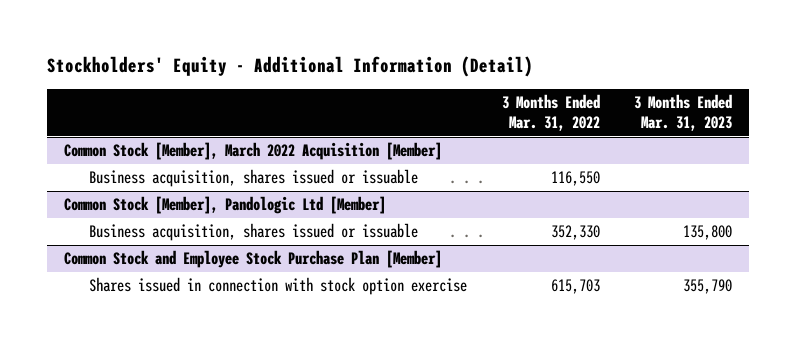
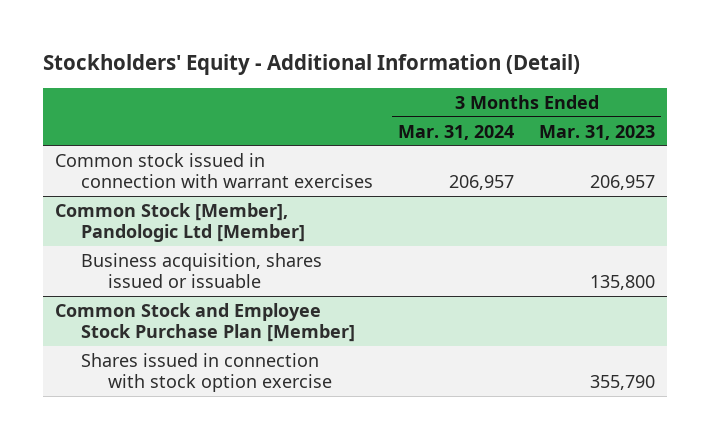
- | 3 Months Ended Mar. 31, 2022 | 3 Months Ended Mar. 31, 2023
+ | 3 Months Ended Mar. 31, 2024 | 3 Months Ended Mar. 31, 2023
- Common Stock [Member], March 2022 Acquisition [Member]
- Business acquisition, shares issued or issuable | 116,550 |
+ Common stock issued in connection with warrant exercises | 206,957 | 206,957

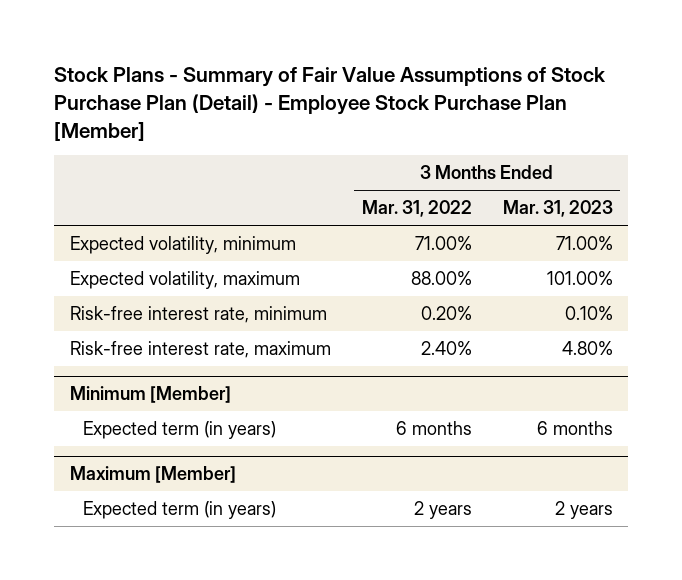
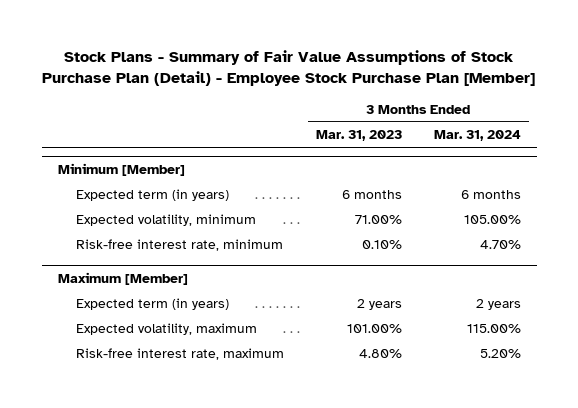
- | 3 Months Ended Mar. 31, 2022 | 3 Months Ended Mar. 31, 2023
+ | 3 Months Ended Mar. 31, 2023 | 3 Months Ended Mar. 31, 2024
- Expected volatility, minimum | 71.00% | 71.00%
- Expected volatility, maximum | 88.00% | 101.00%
- Risk-free interest rate, minimum | 0.20% | 0.10%
- Risk-free interest rate, maximum | 2.40% | 4.80%
@ Minimum [Member]
+ Expected volatility, minimum | 71.00% | 105.00%
+ Risk-free interest rate, minimum | 0.10% | 4.70%
@ Maximum [Member]
+ Expected volatility, maximum | 101.00% | 115.00%
+ Risk-free interest rate, maximum | 4.80% | 5.20%

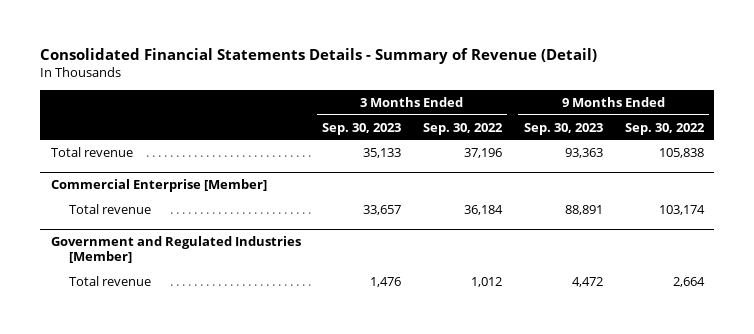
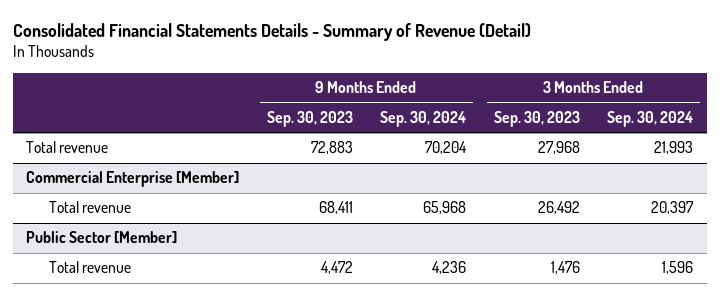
- | 3 Months Ended Sep. 30, 2023 | 3 Months Ended Sep. 30, 2022 | 9 Months Ended Sep. 30, 2023 | 9 Months Ended Sep. 30, 2022
+ | 9 Months Ended Sep. 30, 2023 | 9 Months Ended Sep. 30, 2024 | 3 Months Ended Sep. 30, 2023 | 3 Months Ended Sep. 30, 2024
- Total revenue | 35,133 | 37,196 | 93,363 | 105,838
+ Total revenue | 72,883 | 70,204 | 27,968 | 21,993
@ Commercial Enterprise [Member]
- Total revenue | 33,657 | 36,184 | 88,891 | 103,174
- Government and Regulated Industries [Member]
@ Commercial Enterprise [Member]
+ Total revenue | 68,411 | 65,968 | 26,492 | 20,397
+ Public Sector [Member]

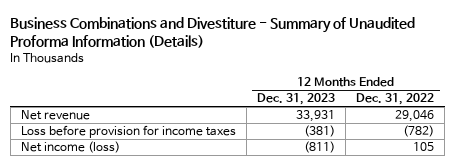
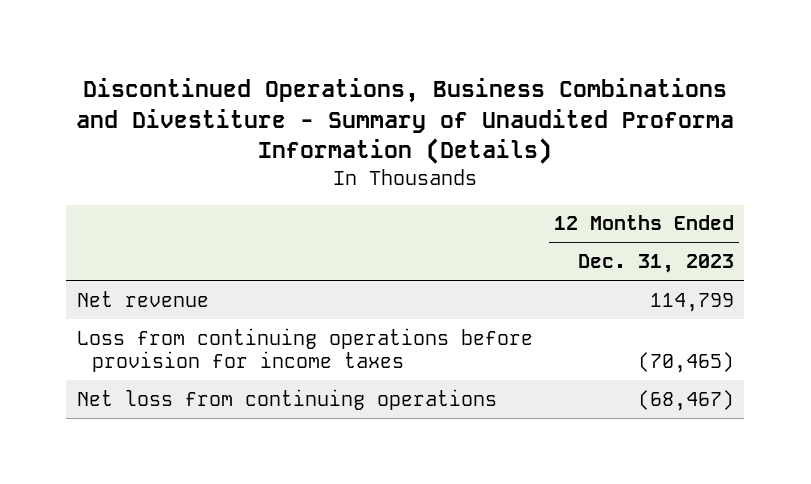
- Business Combinations and Divestiture - Summary of Unaudited Proforma Information (Details)
+ Discontinued Operations, Business Combinations and Divestiture - Summary of Unaudited Proforma Information (Details)
- | 12 Months Ended Dec. 31, 2023 | 12 Months Ended Dec. 31, 2022
+ | 12 Months Ended Dec. 31, 2023
- Net revenue | 33,931 | 29,046
- Loss before provision for income taxes | (381) | (782)
- Net income (loss) | (811) | 105
+ Net revenue | 114,799
+ Loss from continuing operations before provision for income taxes | (70,465)
+ Net loss from continuing operations | (68,467)

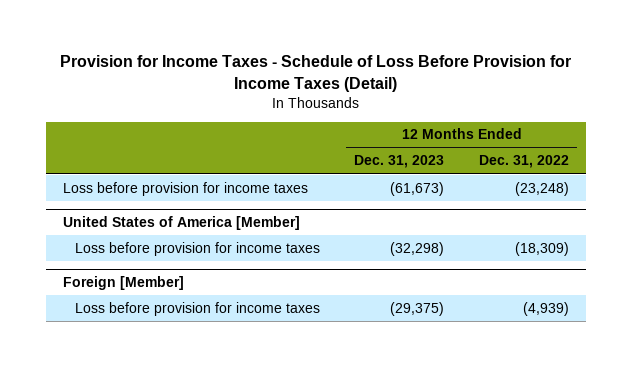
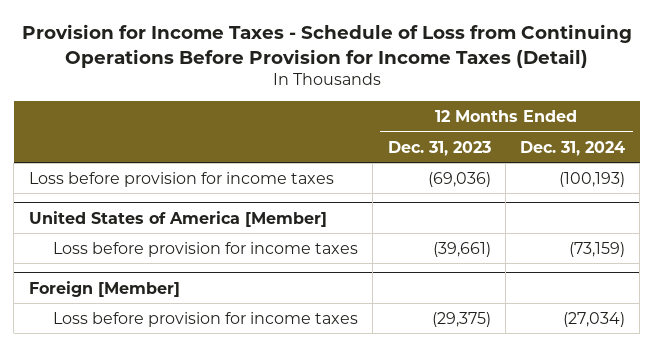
- Provision for Income Taxes - Schedule of Loss Before Provision for Income Taxes (Detail)
+ Provision for Income Taxes - Schedule of Loss from Continuing Operations Before Provision for Income Taxes (Detail)
- | 12 Months Ended Dec. 31, 2023 | 12 Months Ended Dec. 31, 2022
+ | 12 Months Ended Dec. 31, 2023 | 12 Months Ended Dec. 31, 2024
- Loss before provision for income taxes | (61,673) | (23,248)
+ Loss before provision for income taxes | (69,036) | (100,193)
@ United States of America [Member]
- Loss before provision for income taxes | (32,298) | (18,309)
+ Loss before provision for income taxes | (39,661) | (73,159)

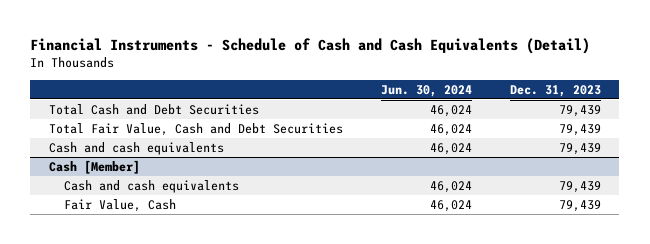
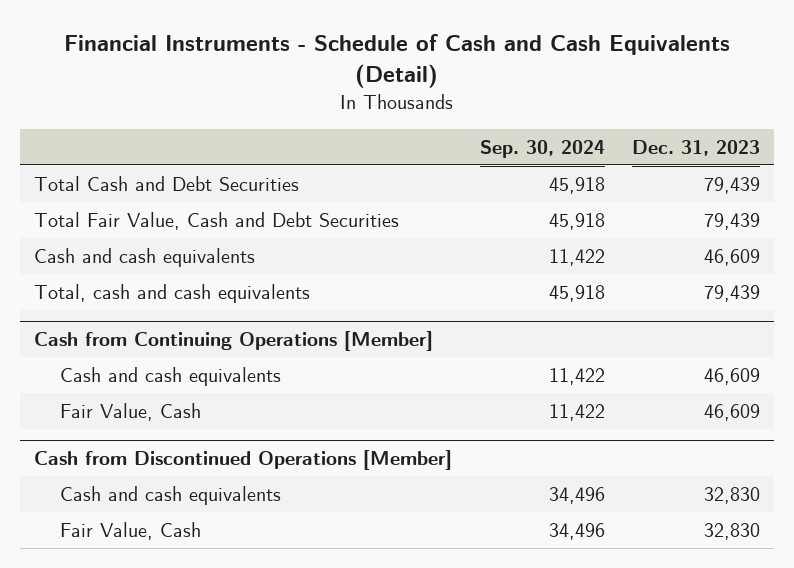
- | Jun. 30, 2024 | Dec. 31, 2023
+ | Sep. 30, 2024 | Dec. 31, 2023
- Cash and cash equivalents | 46,024 | 79,439
- Cash [Member]
- Cash and cash equivalents | 46,024 | 79,439
- Fair Value, Cash | 46,024 | 79,439
+ Cash and cash equivalents | 11,422 | 46,609
+ Total, cash and cash equivalents | 45,918 | 79,439
+ Cash from Continuing Operations [Member]
+ Cash and cash equivalents | 11,422 | 46,609
+ Fair Value, Cash | 11,422 | 46,609
+ Cash from Discontinued Operations [Member]
+ Cash and cash equivalents | 34,496 | 32,830
+ Fair Value, Cash | 34,496 | 32,830

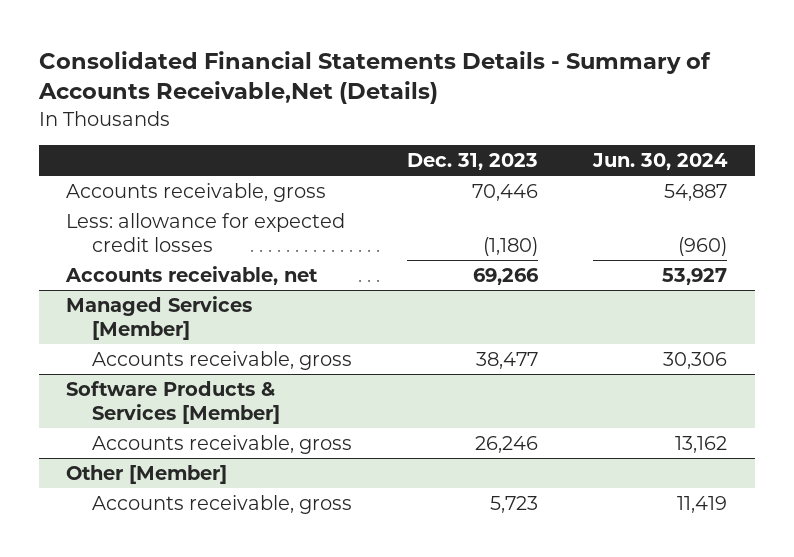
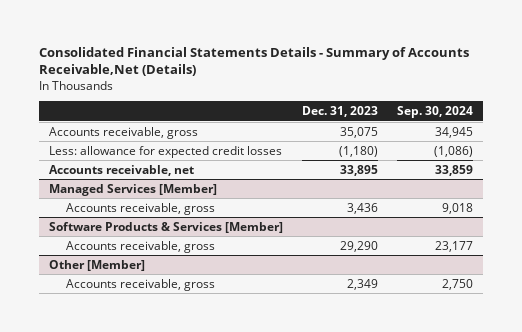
- | Dec. 31, 2023 | Jun. 30, 2024
+ | Dec. 31, 2023 | Sep. 30, 2024
- Accounts receivable, gross | 70,446 | 54,887
+ Accounts receivable, gross | 35,075 | 34,945
- Accounts receivable, net | 69,266 | 53,927
+ Accounts receivable, net | 33,895 | 33,859
@ Managed Services [Member]
- Accounts receivable, gross | 38,477 | 30,306
+ Accounts receivable, gross | 3,436 | 9,018
@ Software Products & Services [Member]
- Accounts receivable, gross | 26,246 | 13,162
+ Accounts receivable, gross | 29,290 | 23,177
@ Other [Member]
- Accounts receivable, gross | 5,723 | 11,419
+ Accounts receivable, gross | 2,349 | 2,750

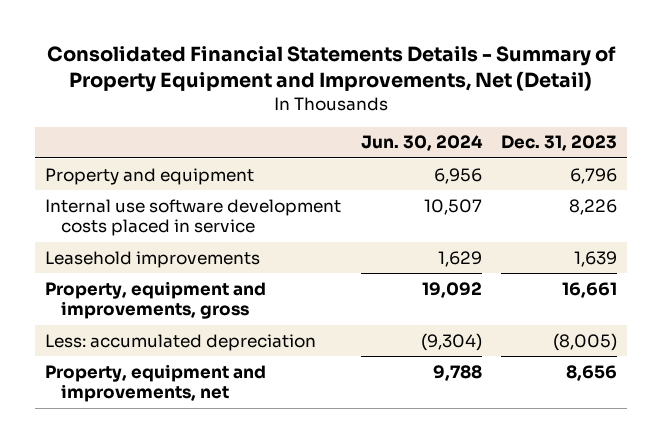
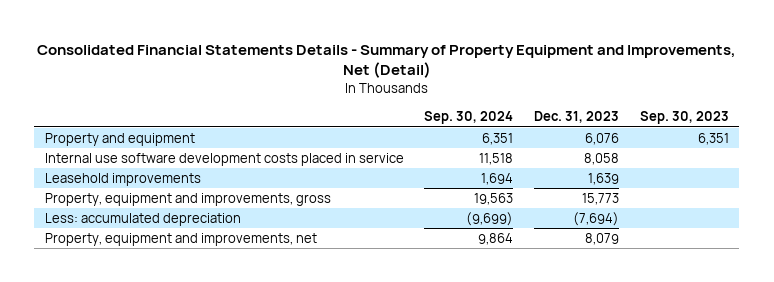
- | Jun. 30, 2024 | Dec. 31, 2023
+ | Sep. 30, 2024 | Dec. 31, 2023 | Sep. 30, 2023
- Property and equipment | 6,956 | 6,796
- Internal use software development costs placed in service | 10,507 | 8,226
+ Property and equipment | 6,351 | 6,076 | 6,351
+ Internal use software development costs placed in service | 11,518 | 8,058 |
- Property, equipment and improvements, gross | 19,092 | 16,661
- Less: accumulated depreciation | (9,304) | (8,005)
- Property, equipment and improvements, net | 9,788 | 8,656
+ Property, equipment and improvements, gross | 19,563 | 15,773 |
+ Less: accumulated depreciation | (9,699) | (7,694) |
+ Property, equipment and improvements, net | 9,864 | 8,079 |

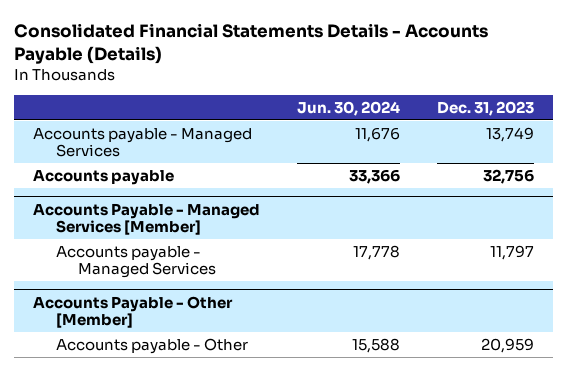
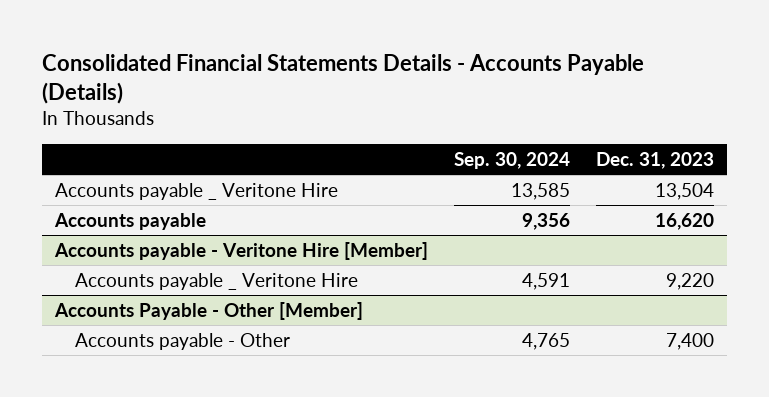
- | Jun. 30, 2024 | Dec. 31, 2023
+ | Sep. 30, 2024 | Dec. 31, 2023
- Accounts payable - Managed Services | 11,676 | 13,749
- Accounts payable | 33,366 | 32,756
- Accounts Payable - Managed Services [Member]
- Accounts payable - Managed Services | 17,778 | 11,797
+ Accounts payable _ Veritone Hire | 13,585 | 13,504
+ Accounts payable | 9,356 | 16,620
+ Accounts payable - Veritone Hire [Member]
+ Accounts payable _ Veritone Hire | 4,591 | 9,220
@ Accounts Payable - Other [Member]
- Accounts payable - Other | 15,588 | 20,959
+ Accounts payable - Other | 4,765 | 7,400

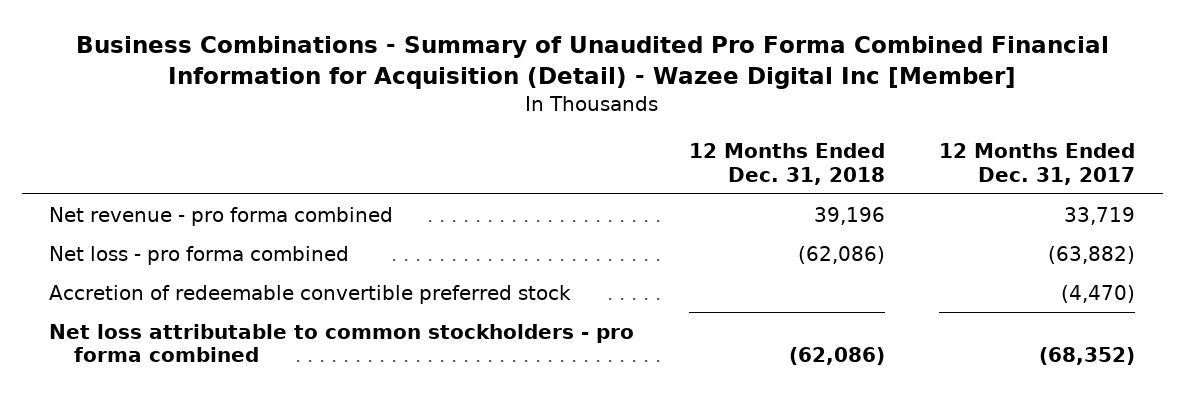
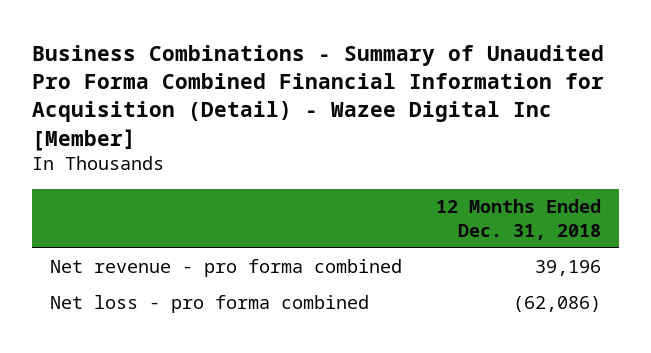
- | 12 Months Ended Dec. 31, 2018 | 12 Months Ended Dec. 31, 2017
+ | 12 Months Ended Dec. 31, 2018
- Accretion of redeemable convertible preferred stock | | (4,470)
- Net loss attributable to common stockholders - pro forma combined | (62,086) | (68,352)

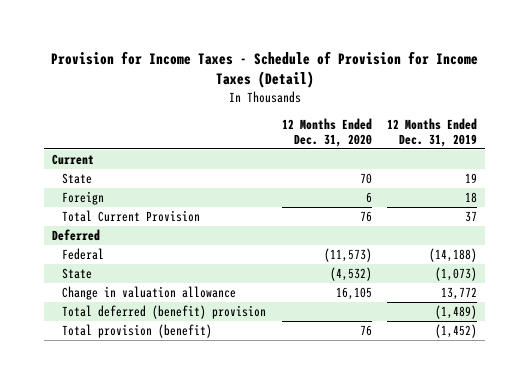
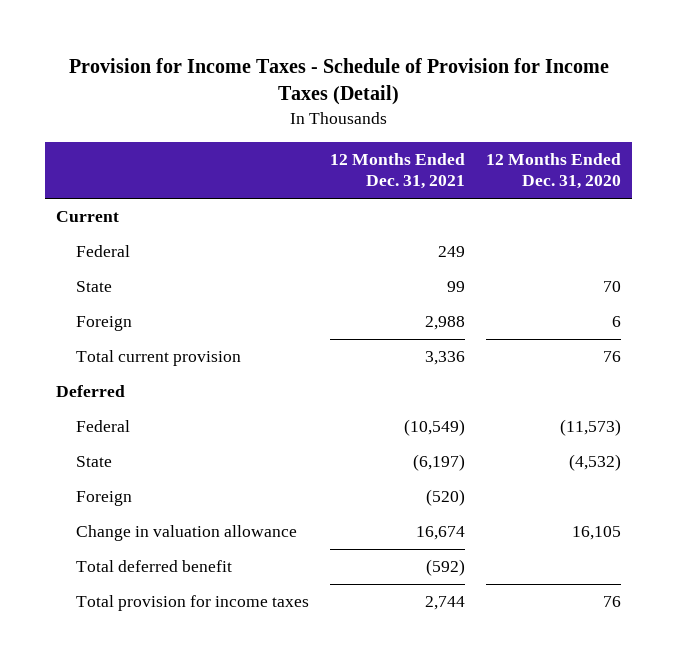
- | 12 Months Ended Dec. 31, 2020 | 12 Months Ended Dec. 31, 2019
+ | 12 Months Ended Dec. 31, 2021 | 12 Months Ended Dec. 31, 2020
+ Federal | 249 |
- Total Current Provision | 76 | 37
+ Total current provision | 3,336 | 76
+ Foreign | (520) |
- Total deferred (benefit) provision | | (1,489)
- Total provision (benefit) | 76 | (1,452)
+ Total deferred benefit | (592) |
+ Total provision for income taxes | 2,744 | 76

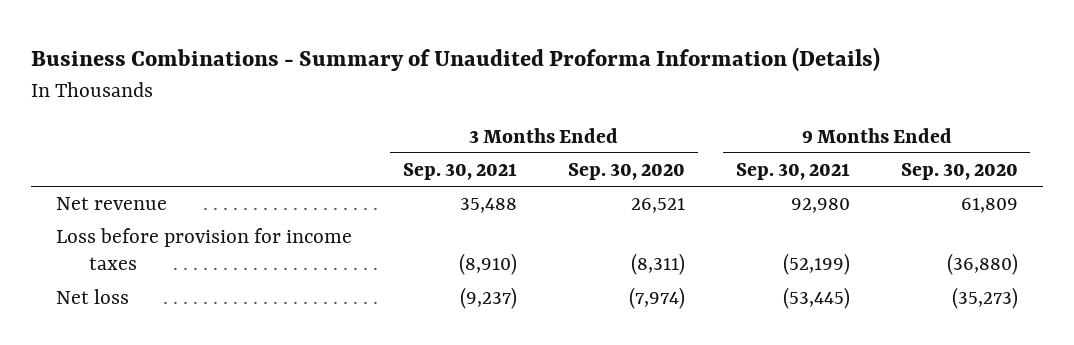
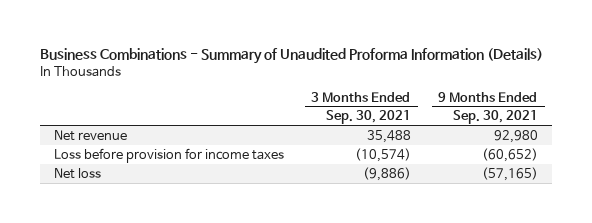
- | 3 Months Ended Sep. 30, 2021 | 3 Months Ended Sep. 30, 2020 | 9 Months Ended Sep. 30, 2021 | 9 Months Ended Sep. 30, 2020
+ | 3 Months Ended Sep. 30, 2021 | 9 Months Ended Sep. 30, 2021
- Loss before provision for income taxes | (8,910) | (8,311) | (52,199) | (36,880)
- Net loss | (9,237) | (7,974) | (53,445) | (35,273)
+ Loss before provision for income taxes | (10,574) | (60,652)
+ Net loss | (9,886) | (57,165)

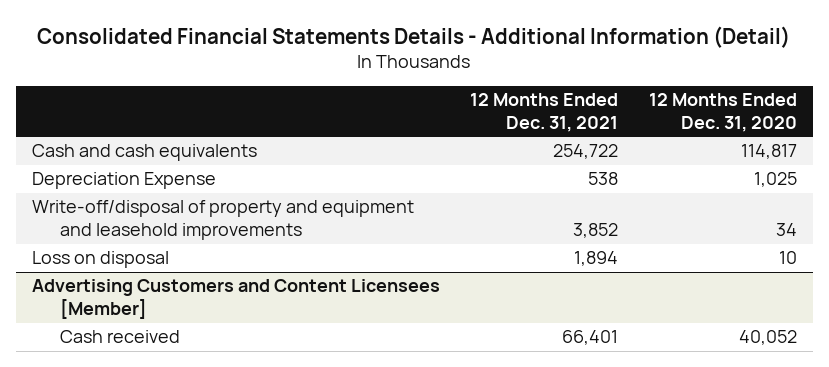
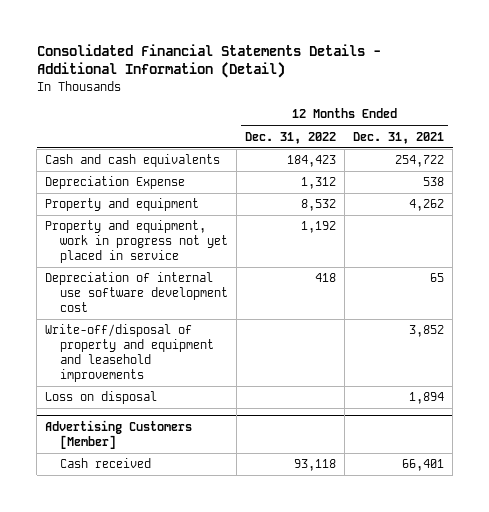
- | 12 Months Ended Dec. 31, 2021 | 12 Months Ended Dec. 31, 2020
+ | 12 Months Ended Dec. 31, 2022 | 12 Months Ended Dec. 31, 2021
+ Property and equipment | 8,532 | 4,262
+ Property and equipment, work in progress not yet placed in service | 1,192 |
+ Depreciation of internal use software development cost | 418 | 65
- Advertising Customers and Content Licensees [Member]
+ Advertising Customers [Member]

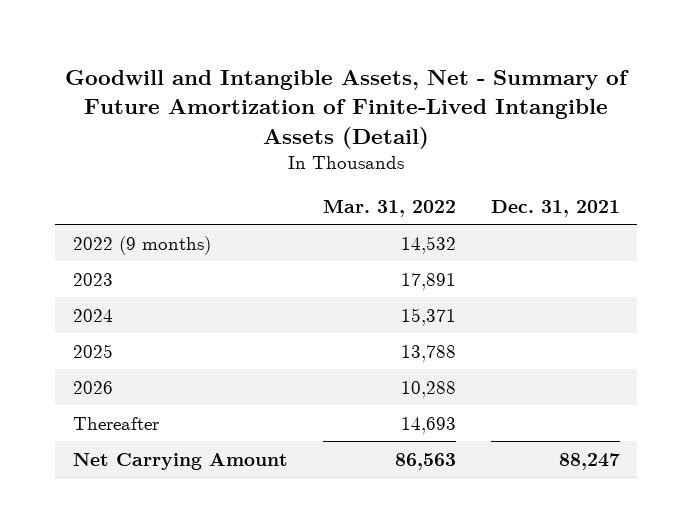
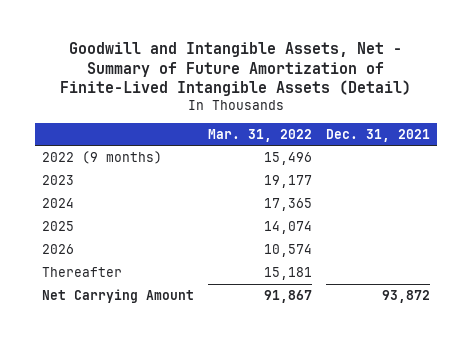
- 2022 (9 months) | 14,532 |
- 2023 | 17,891 |
- 2024 | 15,371 |
- 2025 | 13,788 |
- 2026 | 10,288 |
- Thereafter | 14,693 |
- Net Carrying Amount | 86,563 | 88,247
+ 2022 (9 months) | 15,496 |
+ 2023 | 19,177 |
+ 2024 | 17,365 |
+ 2025 | 14,074 |
+ 2026 | 10,574 |
+ Thereafter | 15,181 |
+ Net Carrying Amount | 91,867 | 93,872

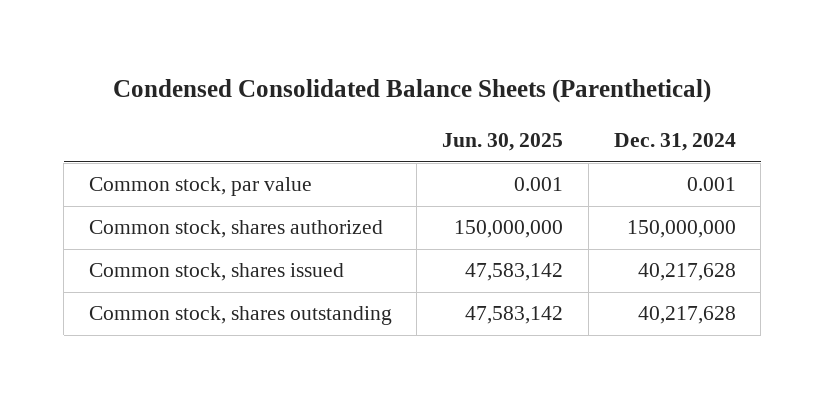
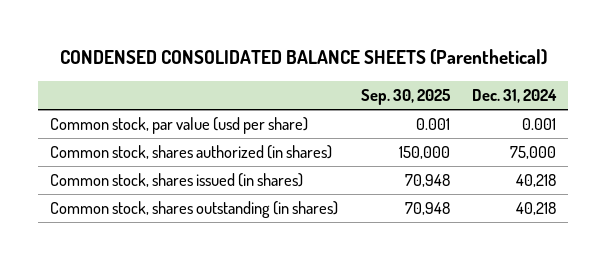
- Condensed Consolidated Balance Sheets (Parenthetical)
+ CONDENSED CONSOLIDATED BALANCE SHEETS (Parenthetical)
- | Jun. 30, 2025 | Dec. 31, 2024
+ | Sep. 30, 2025 | Dec. 31, 2024
- Common stock, par value | 0.001 | 0.001
- Common stock, shares authorized | 150,000,000 | 150,000,000
- Common stock, shares issued | 47,583,142 | 40,217,628
- Common stock, shares outstanding | 47,583,142 | 40,217,628
+ Common stock, par value (usd per share) | 0.001 | 0.001
+ Common stock, shares authorized (in shares) | 150,000 | 75,000
+ Common stock, shares issued (in shares) | 70,948 | 40,218
+ Common stock, shares outstanding (in shares) | 70,948 | 40,218

